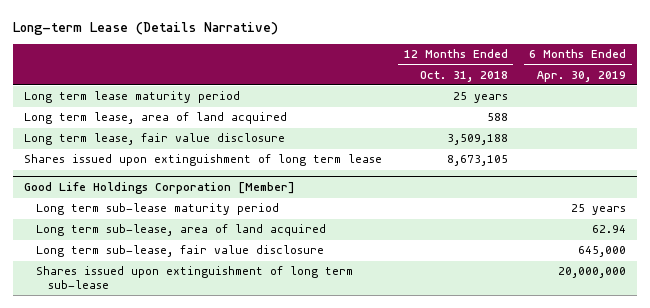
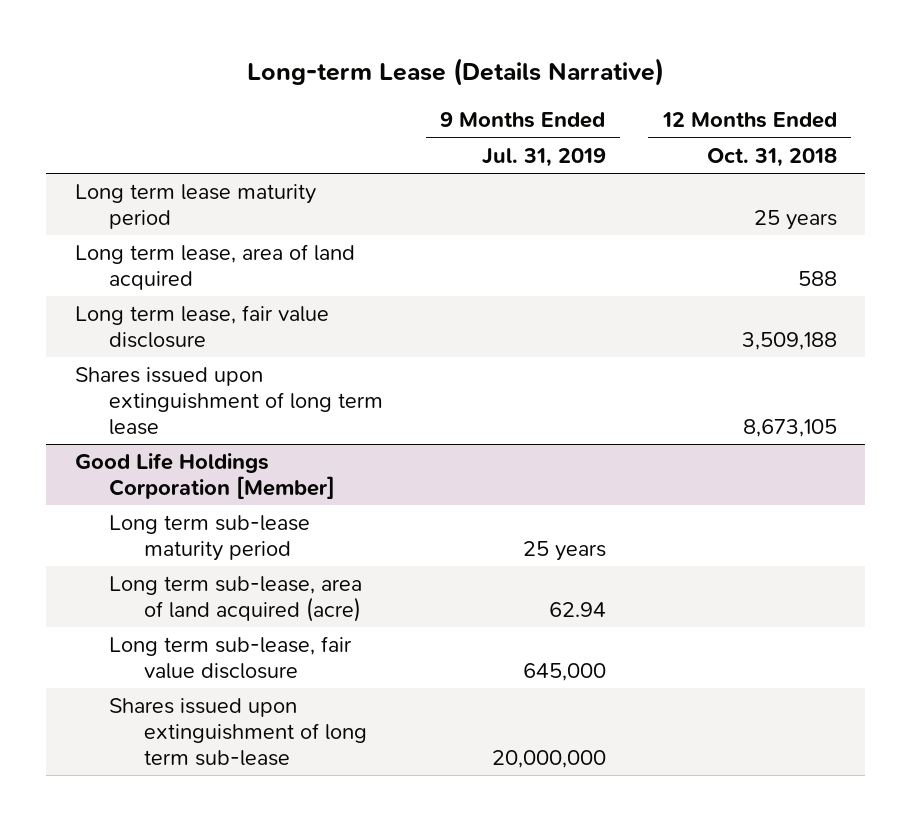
- | 12 Months Ended Oct. 31, 2018 | 6 Months Ended Apr. 30, 2019
+ | 9 Months Ended Jul. 31, 2019 | 12 Months Ended Oct. 31, 2018
@ Good Life Holdings Corporation [Member]
- Long term sub-lease, area of land acquired | | 62.94
+ Long term sub-lease, area of land acquired (acre) | 62.94 |

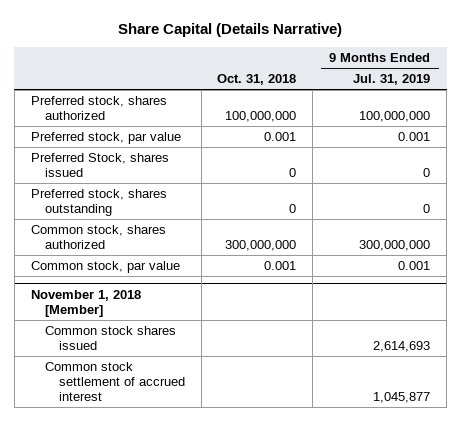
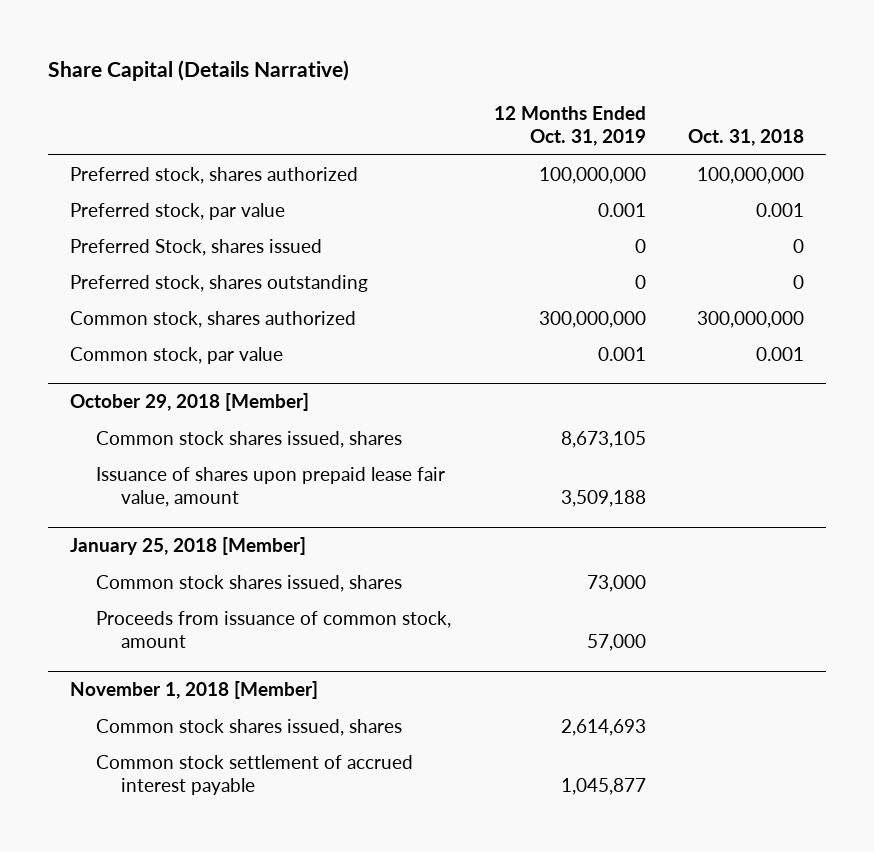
- | Oct. 31, 2018 | 9 Months Ended Jul. 31, 2019
+ | 12 Months Ended Oct. 31, 2019 | Oct. 31, 2018
+ October 29, 2018 [Member]
+ Common stock shares issued, shares | 8,673,105 |
+ Issuance of shares upon prepaid lease fair value, amount | 3,509,188 |
+ January 25, 2018 [Member]
+ Common stock shares issued, shares | 73,000 |
+ Proceeds from issuance of common stock, amount | 57,000 |
@ November 1, 2018 [Member]
- Common stock shares issued | | 2,614,693
- Common stock settlement of accrued interest | | 1,045,877
+ Common stock shares issued, shares | 2,614,693 |
+ Common stock settlement of accrued interest payable | 1,045,877 |

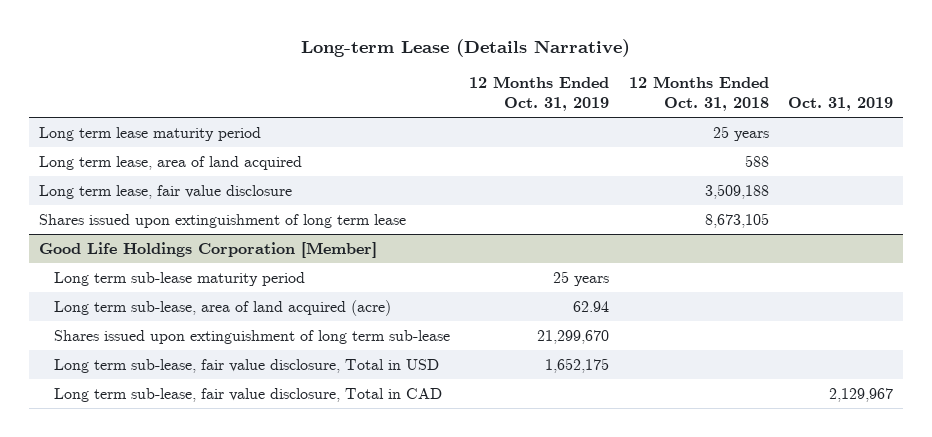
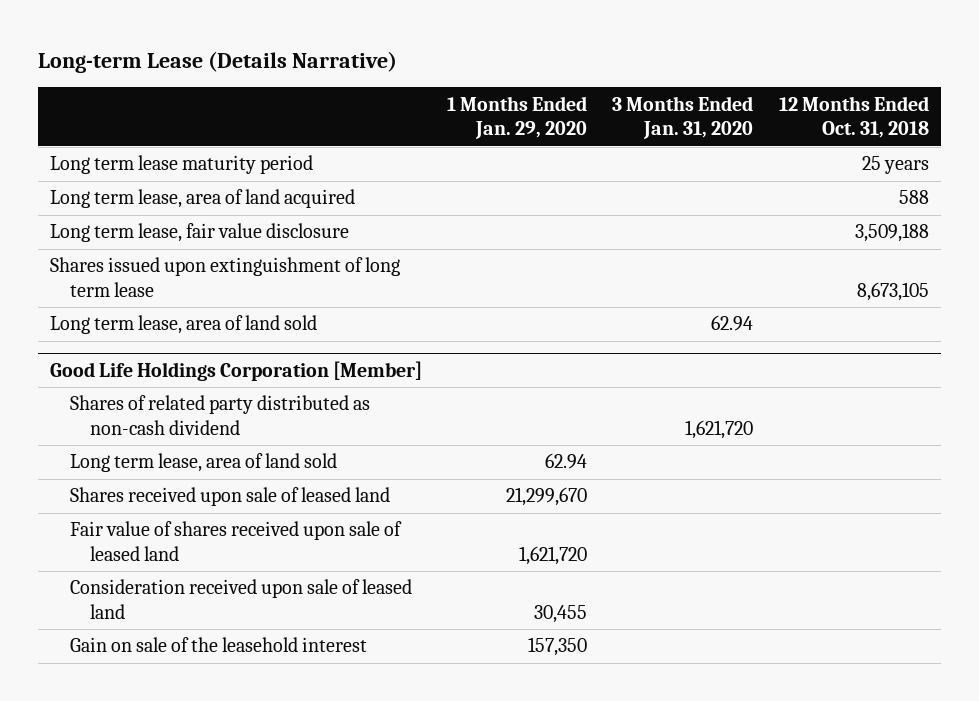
- | 12 Months Ended Oct. 31, 2019 | 12 Months Ended Oct. 31, 2018 | Oct. 31, 2019
+ | 1 Months Ended Jan. 29, 2020 | 3 Months Ended Jan. 31, 2020 | 12 Months Ended Oct. 31, 2018
+ Long term lease, area of land sold | | 62.94 |
@ Good Life Holdings Corporation [Member]
- Long term sub-lease maturity period | 25 years | |
- Long term sub-lease, area of land acquired (acre) | 62.94 | |
- Shares issued upon extinguishment of long term sub-lease | 21,299,670 | |
- Long term sub-lease, fair value disclosure, Total in USD | 1,652,175 | |
- Long term sub-lease, fair value disclosure, Total in CAD | | | 2,129,967
+ Shares of related party distributed as non-cash dividend | | 1,621,720 |
+ Long term lease, area of land sold | 62.94 | |
+ Shares received upon sale of leased land | 21,299,670 | |
+ Fair value of shares received upon sale of leased land | 1,621,720 | |
+ Consideration received upon sale of leased land | 30,455 | |
+ Gain on sale of the leasehold interest | 157,350 | |

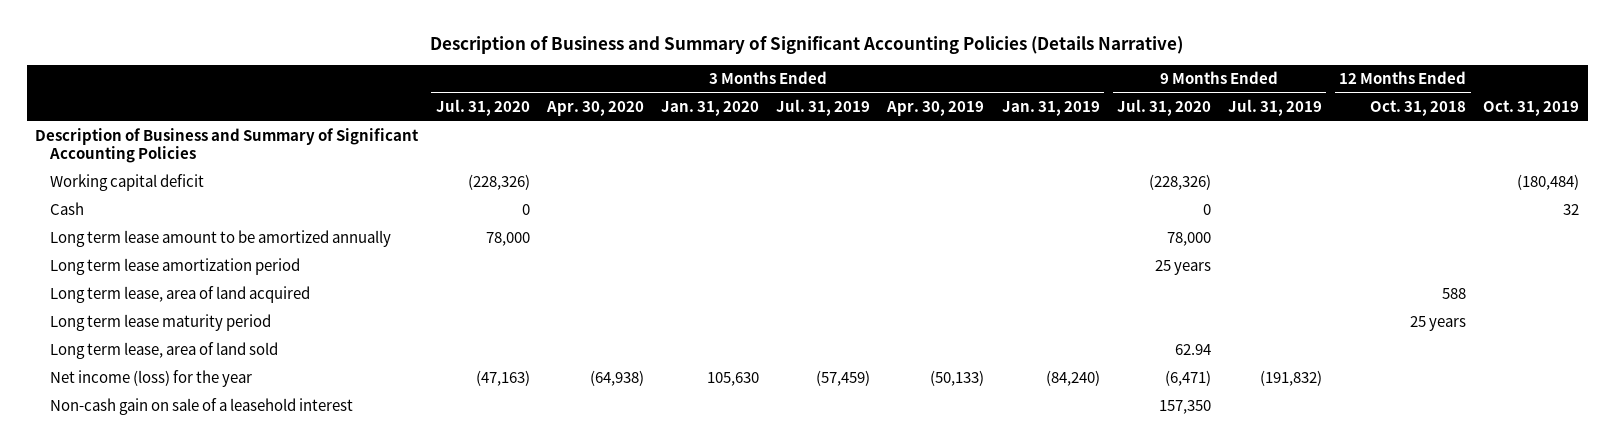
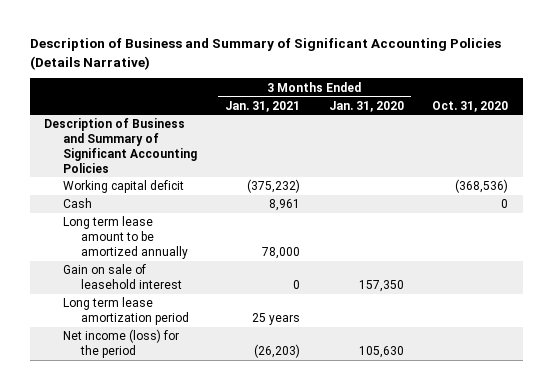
- | 3 Months Ended Jul. 31, 2020 | 3 Months Ended Apr. 30, 2020 | 3 Months Ended Jan. 31, 2020 | 3 Months Ended Jul. 31, 2019 | 3 Months Ended Apr. 30, 2019 | 3 Months Ended Jan. 31, 2019 | 9 Months Ended Jul. 31, 2020 | 9 Months Ended Jul. 31, 2019 | 12 Months Ended Oct. 31, 2018 | Oct. 31, 2019
+ | 3 Months Ended Jan. 31, 2021 | 3 Months Ended Jan. 31, 2020 | Oct. 31, 2020
+ Gain on sale of leasehold interest | 0 | 157,350 |
- Long term lease, area of land acquired | | | | | | | | | 588 |
- Long term lease maturity period | | | | | | | | | 25 years |
- Long term lease, area of land sold | | | | | | | 62.94 | | |
- Net income (loss) for the year | (47,163) | (64,938) | 105,630 | (57,459) | (50,133) | (84,240) | (6,471) | (191,832) | |
- Non-cash gain on sale of a leasehold interest | | | | | | | 157,350 | | |
+ Net income (loss) for the period | (26,203) | 105,630 |

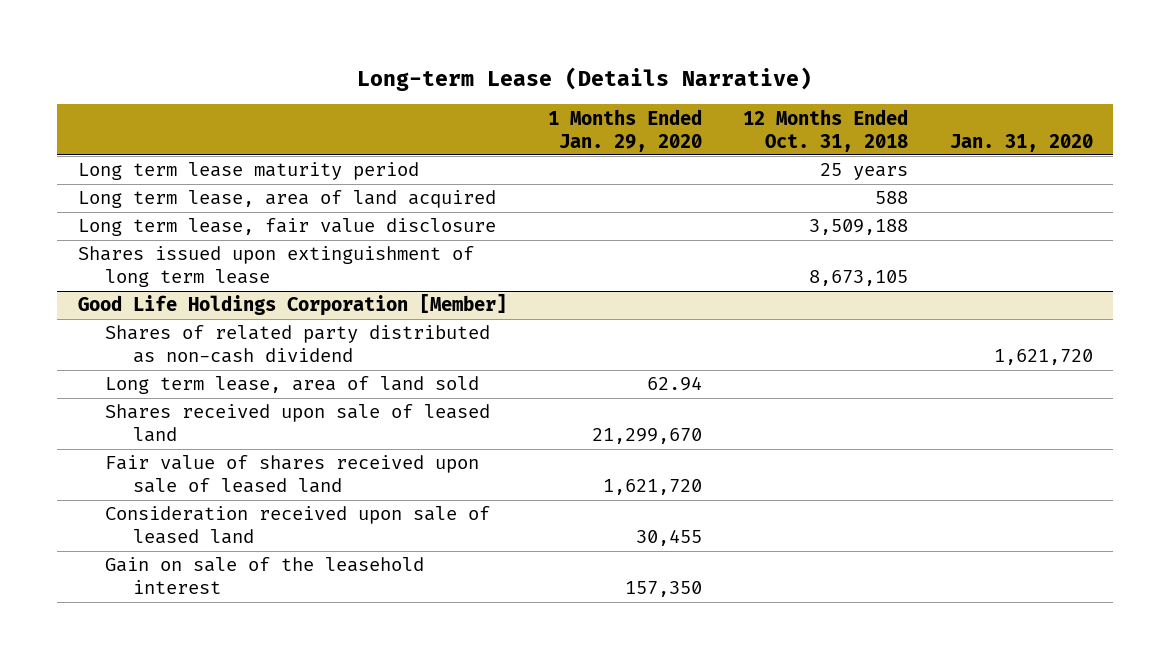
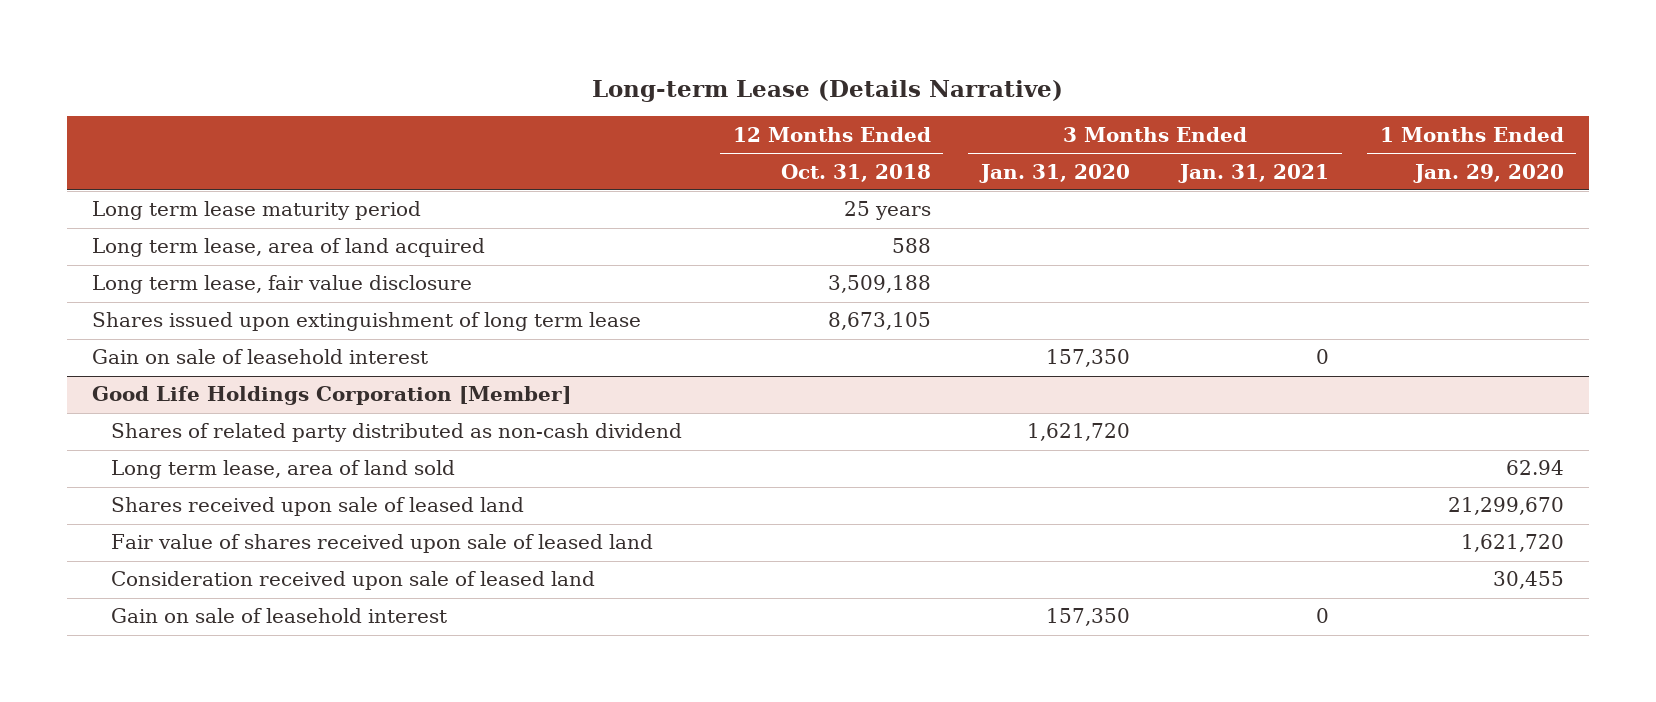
- | 1 Months Ended Jan. 29, 2020 | 12 Months Ended Oct. 31, 2018 | Jan. 31, 2020
+ | 12 Months Ended Oct. 31, 2018 | 3 Months Ended Jan. 31, 2020 | 3 Months Ended Jan. 31, 2021 | 1 Months Ended Jan. 29, 2020
+ Gain on sale of leasehold interest | | 157,350 | 0 |
@ Good Life Holdings Corporation [Member]
- Gain on sale of the leasehold interest | 157,350 | |
+ Gain on sale of leasehold interest | | 157,350 | 0 |

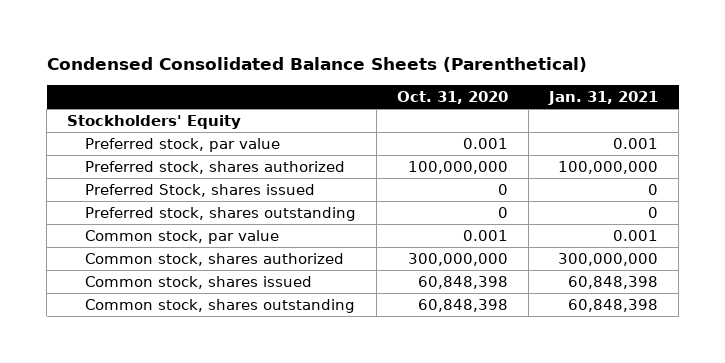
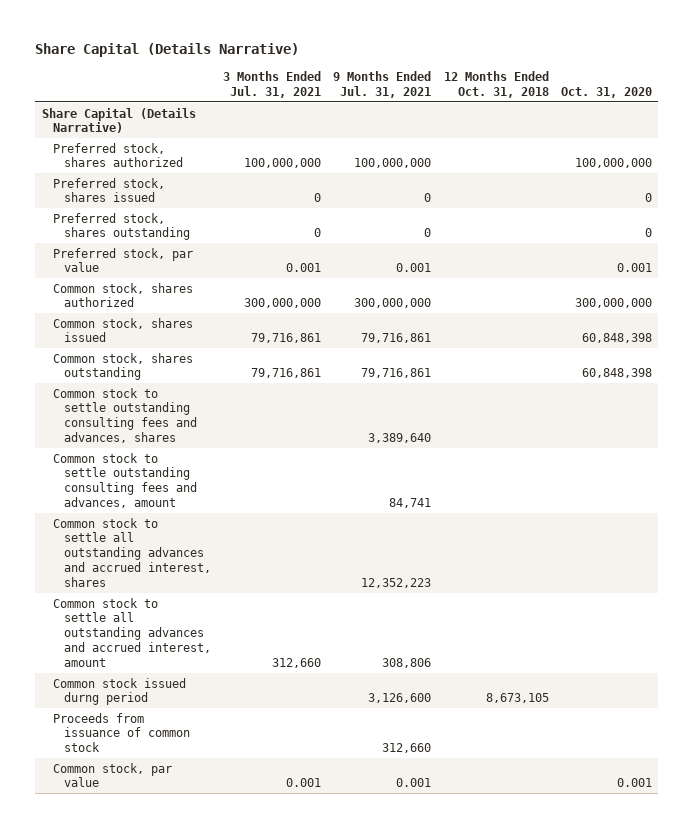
- Condensed Consolidated Balance Sheets (Parenthetical)
+ Share Capital (Details Narrative)
- | Oct. 31, 2020 | Jan. 31, 2021
+ | 3 Months Ended Jul. 31, 2021 | 9 Months Ended Jul. 31, 2021 | 12 Months Ended Oct. 31, 2018 | Oct. 31, 2020
- Stockholders' Equity
+ Share Capital (Details Narrative)
- Preferred Stock, shares issued | 0 | 0
+ Preferred stock, shares issued | 0 | 0 | | 0
moved down: Preferred stock, par value | 0.001 | 0.001 | | 0.001
+ Common stock to settle outstanding consulting fees and advances, shares | | 3,389,640 | |
+ Common stock to settle outstanding consulting fees and advances, amount | | 84,741 | |
+ Common stock to settle all outstanding advances and accrued interest, shares | | 12,352,223 | |
+ Common stock to settle all outstanding advances and accrued interest, amount | 312,660 | 308,806 | |
+ Common stock issued durng period | | 3,126,600 | 8,673,105 |
+ Proceeds from issuance of common stock | | 312,660 | |
moved down: Common stock, par value | 0.001 | 0.001 | | 0.001

